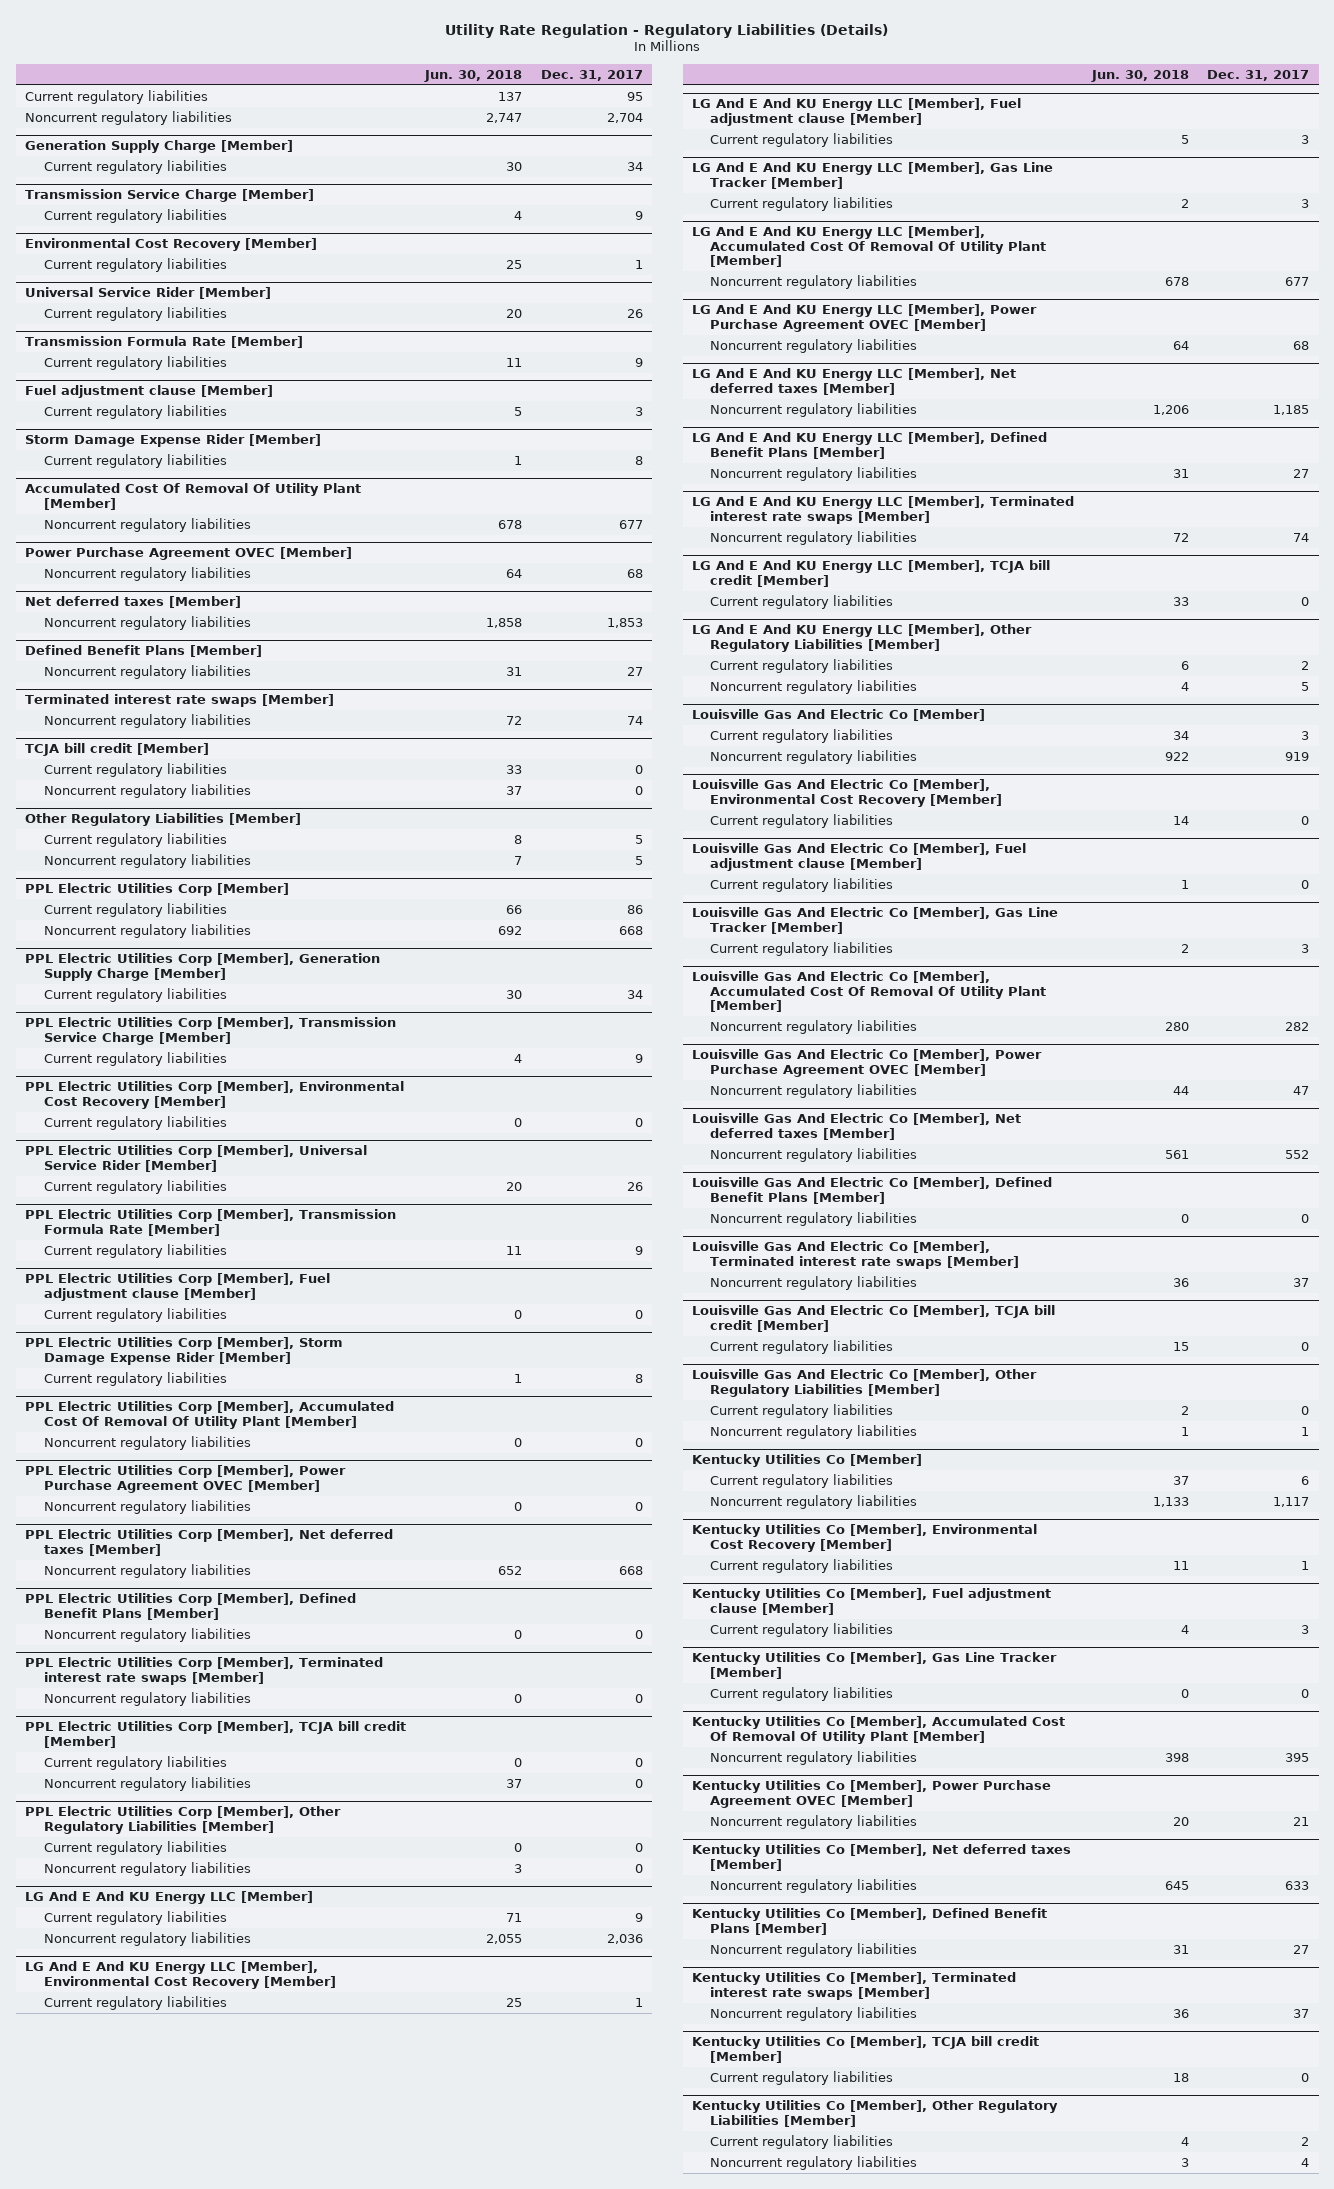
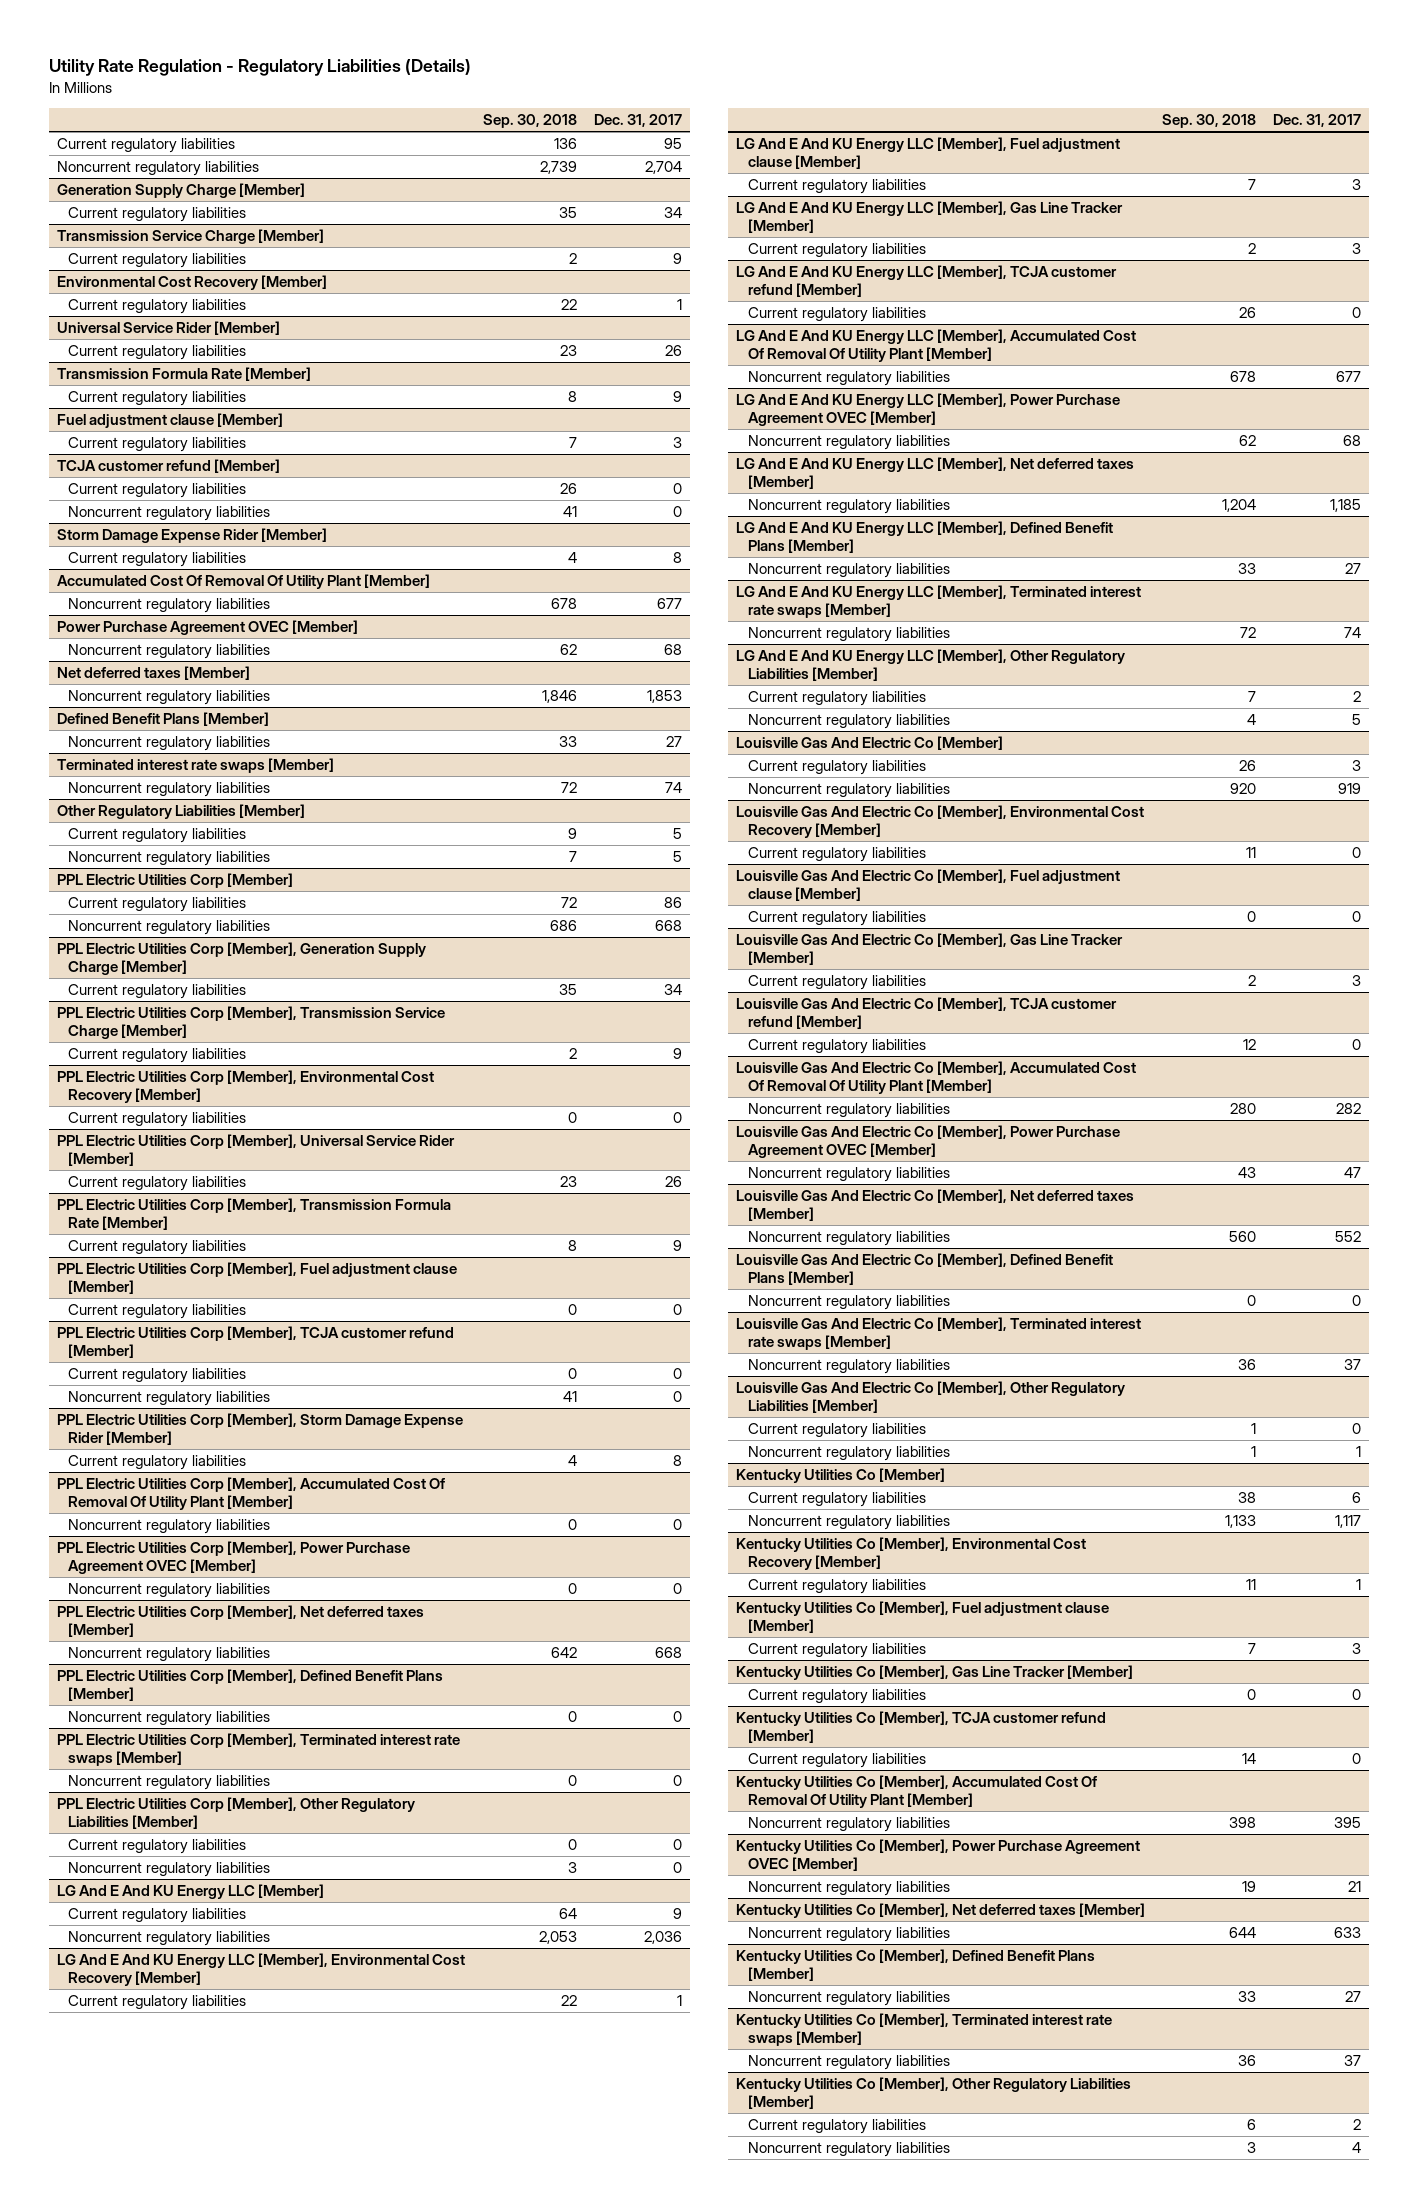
- | Jun. 30, 2018 | Dec. 31, 2017
+ | Sep. 30, 2018 | Dec. 31, 2017
+ TCJA customer refund [Member]
+ Current regulatory liabilities | 26 | 0
+ Noncurrent regulatory liabilities | 41 | 0
- TCJA bill credit [Member]
- Current regulatory liabilities | 33 | 0
- Noncurrent regulatory liabilities | 37 | 0
+ PPL Electric Utilities Corp [Member], TCJA customer refund [Member]
+ Current regulatory liabilities | 0 | 0
+ Noncurrent regulatory liabilities | 41 | 0
- PPL Electric Utilities Corp [Member], TCJA bill credit [Member]
- Current regulatory liabilities | 0 | 0
- Noncurrent regulatory liabilities | 37 | 0
+ LG And E And KU Energy LLC [Member], TCJA customer refund [Member]
+ Current regulatory liabilities | 26 | 0
- LG And E And KU Energy LLC [Member], TCJA bill credit [Member]
- Current regulatory liabilities | 33 | 0
+ Louisville Gas And Electric Co [Member], TCJA customer refund [Member]
+ Current regulatory liabilities | 12 | 0
- Louisville Gas And Electric Co [Member], TCJA bill credit [Member]
- Current regulatory liabilities | 15 | 0
+ Kentucky Utilities Co [Member], TCJA customer refund [Member]
+ Current regulatory liabilities | 14 | 0
- Kentucky Utilities Co [Member], TCJA bill credit [Member]
- Current regulatory liabilities | 18 | 0

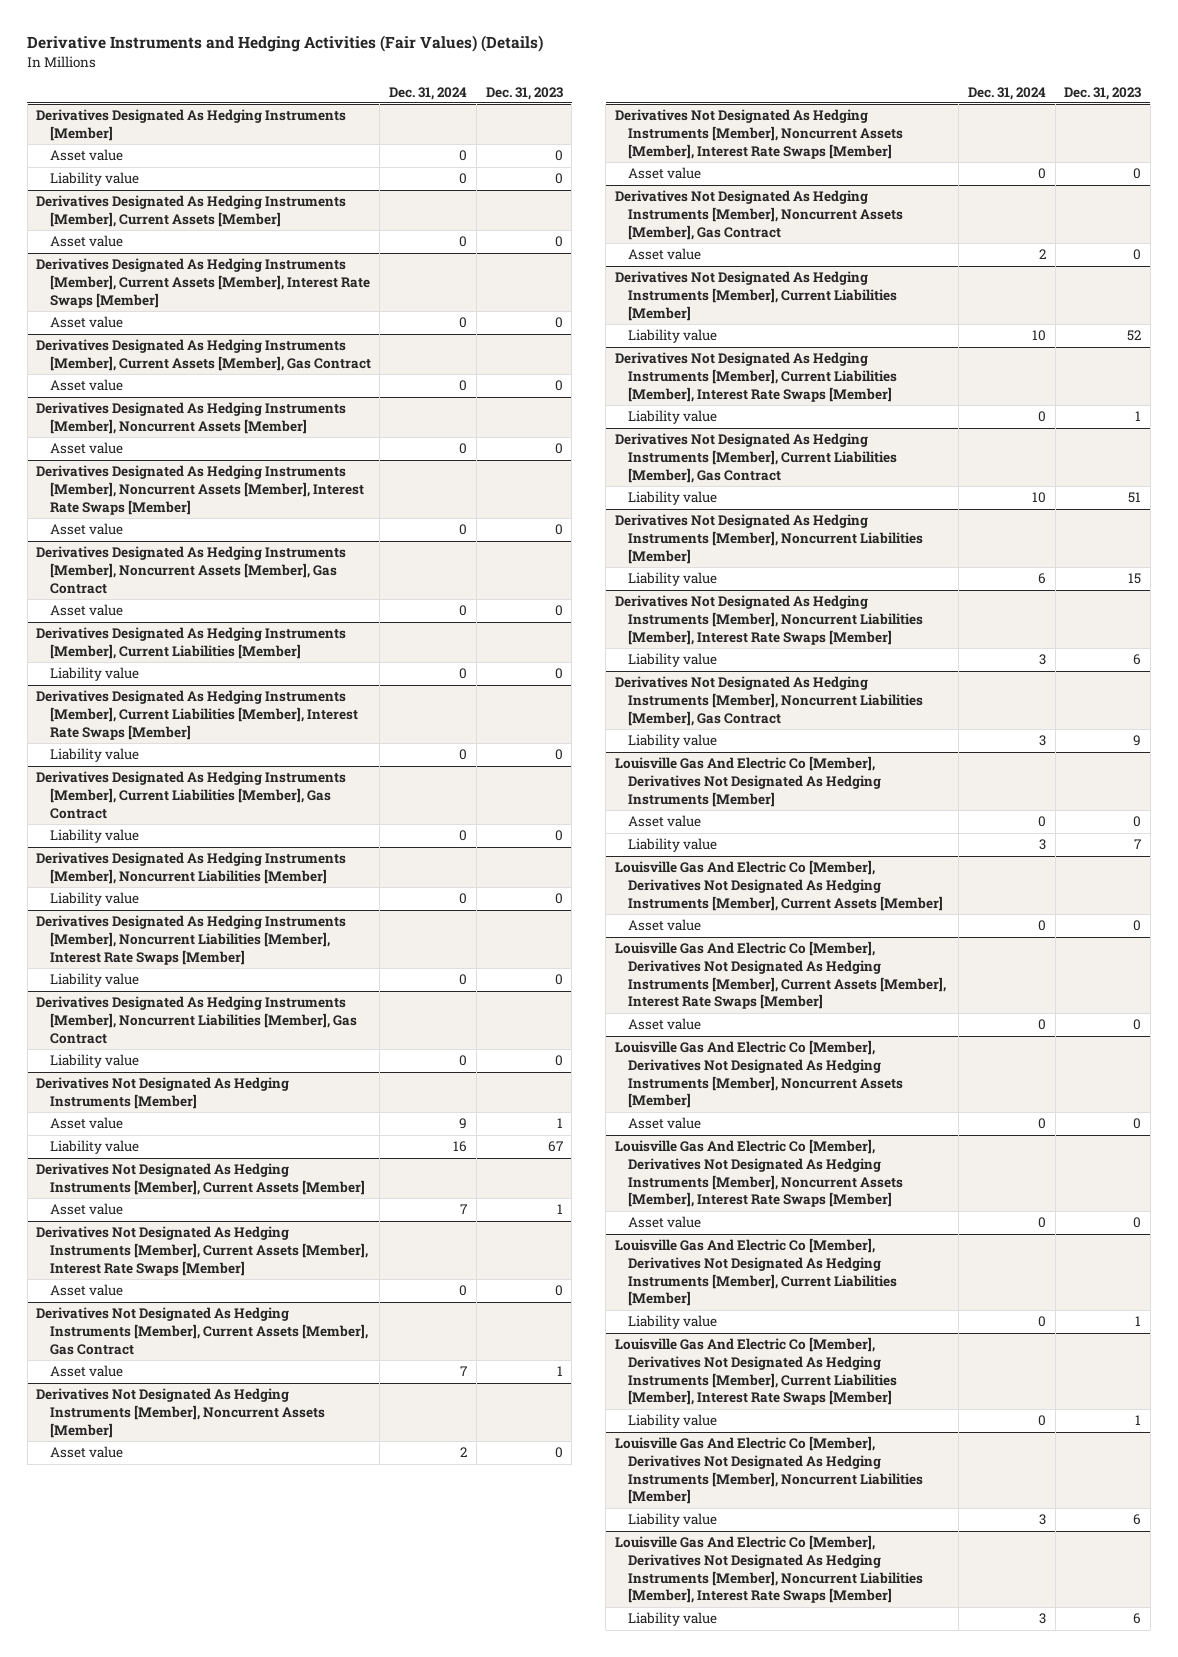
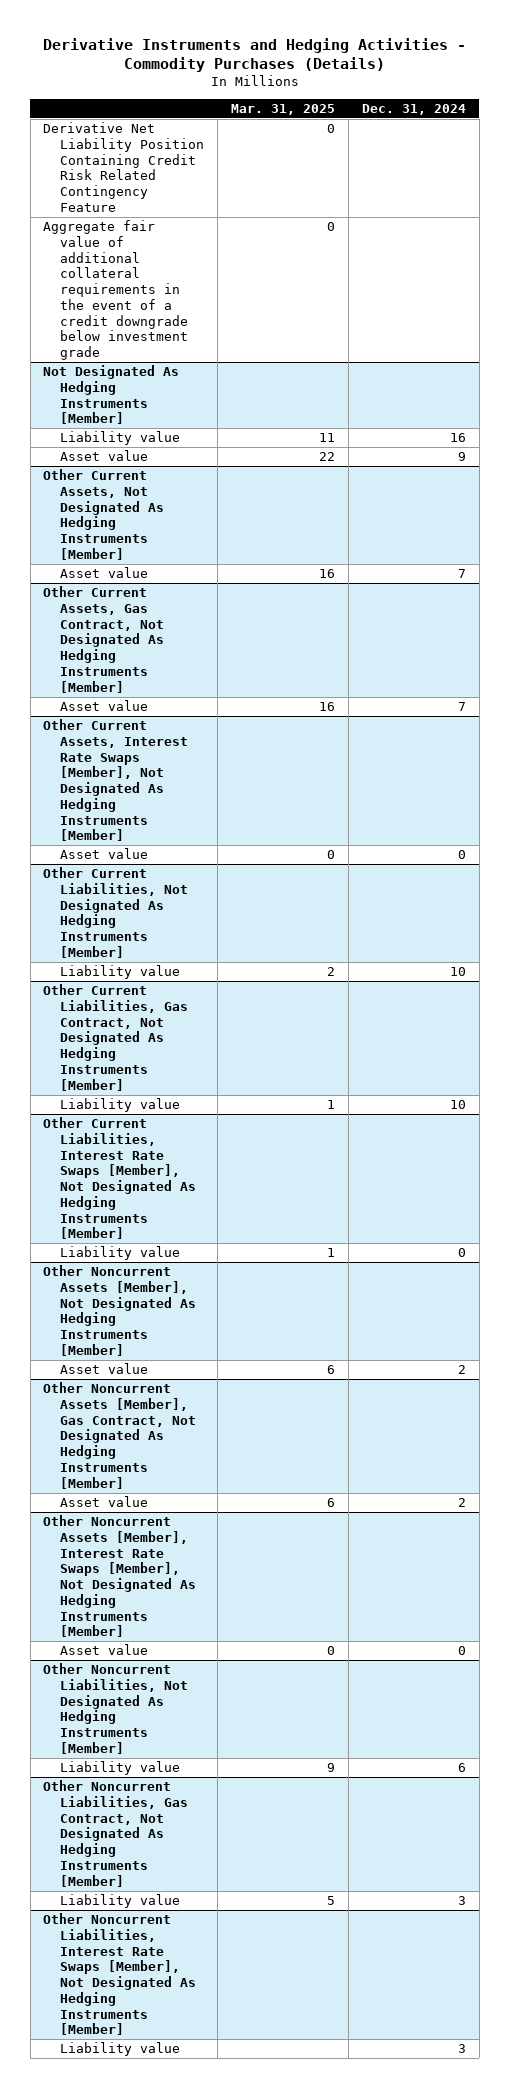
- Derivative Instruments and Hedging Activities (Fair Values) (Details)
+ Derivative Instruments and Hedging Activities - Commodity Purchases (Details)
- | Dec. 31, 2024 | Dec. 31, 2023
+ | Mar. 31, 2025 | Dec. 31, 2024
- Derivatives Designated As Hedging Instruments [Member]
- Asset value | 0 | 0
- Liability value | 0 | 0
- Derivatives Designated As Hedging Instruments [Member], Current Assets [Member]
- Asset value | 0 | 0
- Derivatives Designated As Hedging Instruments [Member], Current Assets [Member], Interest Rate Swaps [Member]
- Asset value | 0 | 0
- Derivatives Designated As Hedging Instruments [Member], Current Assets [Member], Gas Contract
- Asset value | 0 | 0
- Derivatives Designated As Hedging Instruments [Member], Noncurrent Assets [Member]
- Asset value | 0 | 0
- Derivatives Designated As Hedging Instruments [Member], Noncurrent Assets [Member], Interest Rate Swaps [Member]
- Asset value | 0 | 0
- Derivatives Designated As Hedging Instruments [Member], Noncurrent Assets [Member], Gas Contract
- Asset value | 0 | 0
- Derivatives Designated As Hedging Instruments [Member], Current Liabilities [Member]
- Liability value | 0 | 0
- Derivatives Designated As Hedging Instruments [Member], Current Liabilities [Member], Interest Rate Swaps [Member]
- Liability value | 0 | 0
- Derivatives Designated As Hedging Instruments [Member], Current Liabilities [Member], Gas Contract
- Liability value | 0 | 0
- Derivatives Designated As Hedging Instruments [Member], Noncurrent Liabilities [Member]
- Liability value | 0 | 0
- Derivatives Designated As Hedging Instruments [Member], Noncurrent Liabilities [Member], Interest Rate Swaps [Member]
- Liability value | 0 | 0
- Derivatives Designated As Hedging Instruments [Member], Noncurrent Liabilities [Member], Gas Contract
- Liability value | 0 | 0
- Derivatives Not Designated As Hedging Instruments [Member]
- Asset value | 9 | 1
+ Derivative Net Liability Position Containing Credit Risk Related Contingency Feature | 0 |
+ Aggregate fair value of additional collateral requirements in the event of a credit downgrade below investment grade | 0 |
+ Not Designated As Hedging Instruments [Member]
- Derivatives Not Designated As Hedging Instruments [Member], Current Assets [Member]
+ Asset value | 22 | 9
+ Other Current Assets, Not Designated As Hedging Instruments [Member]
- Derivatives Not Designated As Hedging Instruments [Member], Current Assets [Member], Interest Rate Swaps [Member]
- Asset value | 0 | 0
- Derivatives Not Designated As Hedging Instruments [Member], Current Assets [Member], Gas Contract
+ Other Current Assets, Gas Contract, Not Designated As Hedging Instruments [Member]
- Derivatives Not Designated As Hedging Instruments [Member], Noncurrent Assets [Member]
- Asset value | 2 | 0
- Derivatives Not Designated As Hedging Instruments [Member], Noncurrent Assets [Member], Interest Rate Swaps [Member]
+ Other Current Assets, Interest Rate Swaps [Member], Not Designated As Hedging Instruments [Member]
- Derivatives Not Designated As Hedging Instruments [Member], Noncurrent Assets [Member], Gas Contract
- Asset value | 2 | 0
- Derivatives Not Designated As Hedging Instruments [Member], Current Liabilities [Member]
+ Other Current Liabilities, Not Designated As Hedging Instruments [Member]
- Derivatives Not Designated As Hedging Instruments [Member], Current Liabilities [Member], Interest Rate Swaps [Member]
- Liability value | 0 | 1
- Derivatives Not Designated As Hedging Instruments [Member], Current Liabilities [Member], Gas Contract
+ Other Current Liabilities, Gas Contract, Not Designated As Hedging Instruments [Member]
- Derivatives Not Designated As Hedging Instruments [Member], Noncurrent Liabilities [Member]
- Liability value | 6 | 15
- Derivatives Not Designated As Hedging Instruments [Member], Noncurrent Liabilities [Member], Interest Rate Swaps [Member]
- Liability value | 3 | 6
- Derivatives Not Designated As Hedging Instruments [Member], Noncurrent Liabilities [Member], Gas Contract
- Liability value | 3 | 9
- Louisville Gas And Electric Co [Member], Derivatives Not Designated As Hedging Instruments [Member]
- Asset value | 0 | 0
- Liability value | 3 | 7
- Louisville Gas And Electric Co [Member], Derivatives Not Designated As Hedging Instruments [Member], Current Assets [Member]
- Asset value | 0 | 0
- Louisville Gas And Electric Co [Member], Derivatives Not Designated As Hedging Instruments [Member], Current Assets [Member], Interest Rate Swaps [Member]
- Asset value | 0 | 0
- Louisville Gas And Electric Co [Member], Derivatives Not Designated As Hedging Instruments [Member], Noncurrent Assets [Member]
- Asset value | 0 | 0
- Louisville Gas And Electric Co [Member], Derivatives Not Designated As Hedging Instruments [Member], Noncurrent Assets [Member], Interest Rate Swaps [Member]
- Asset value | 0 | 0
- Louisville Gas And Electric Co [Member], Derivatives Not Designated As Hedging Instruments [Member], Current Liabilities [Member]
- Liability value | 0 | 1
- Louisville Gas And Electric Co [Member], Derivatives Not Designated As Hedging Instruments [Member], Current Liabilities [Member], Interest Rate Swaps [Member]
+ Other Current Liabilities, Interest Rate Swaps [Member], Not Designated As Hedging Instruments [Member]
- Louisville Gas And Electric Co [Member], Derivatives Not Designated As Hedging Instruments [Member], Noncurrent Liabilities [Member]
+ Other Noncurrent Assets [Member], Not Designated As Hedging Instruments [Member]
+ Asset value | 6 | 2
+ Other Noncurrent Assets [Member], Gas Contract, Not Designated As Hedging Instruments [Member]
+ Asset value | 6 | 2
+ Other Noncurrent Assets [Member], Interest Rate Swaps [Member], Not Designated As Hedging Instruments [Member]
+ Asset value | 0 | 0
+ Other Noncurrent Liabilities, Not Designated As Hedging Instruments [Member]
+ Liability value | 9 | 6
+ Other Noncurrent Liabilities, Gas Contract, Not Designated As Hedging Instruments [Member]
- Louisville Gas And Electric Co [Member], Derivatives Not Designated As Hedging Instruments [Member], Noncurrent Liabilities [Member], Interest Rate Swaps [Member]
+ Other Noncurrent Liabilities, Interest Rate Swaps [Member], Not Designated As Hedging Instruments [Member]

